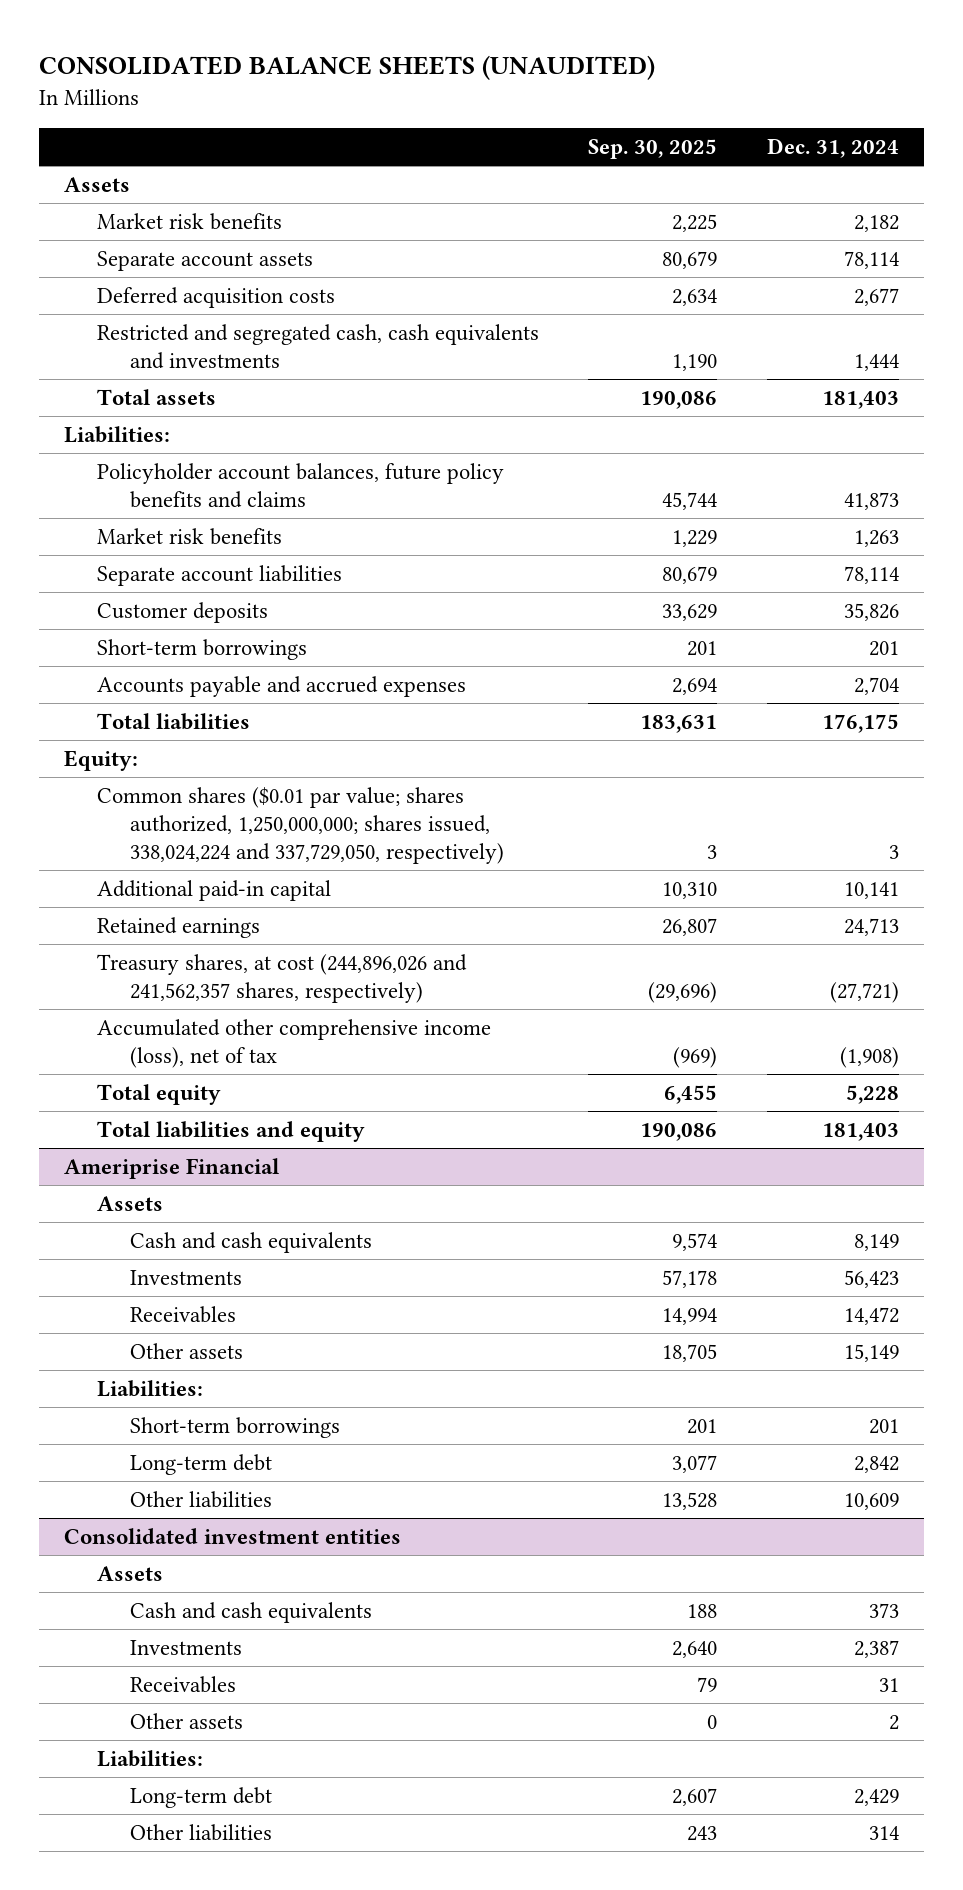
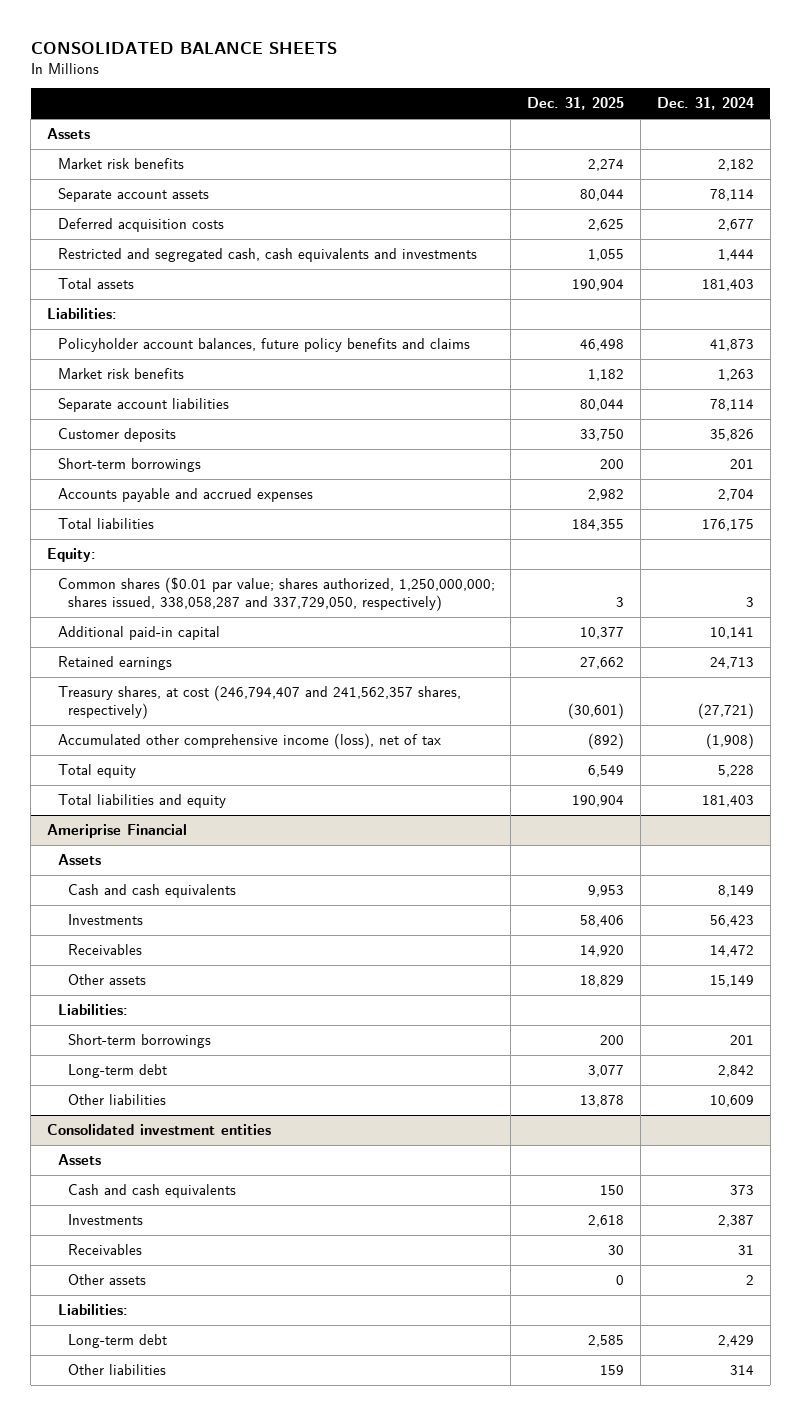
- CONSOLIDATED BALANCE SHEETS (UNAUDITED)
+ CONSOLIDATED BALANCE SHEETS
- | Sep. 30, 2025 | Dec. 31, 2024
+ | Dec. 31, 2025 | Dec. 31, 2024
- Common shares ($0.01 par value; shares authorized, 1,250,000,000; shares issued, 338,024,224 and 337,729,050, respectively) | 3 | 3
+ Common shares ($0.01 par value; shares authorized, 1,250,000,000; shares issued, 338,058,287 and 337,729,050, respectively) | 3 | 3
- Treasury shares, at cost (244,896,026 and 241,562,357 shares, respectively) | (29,696) | (27,721)
+ Treasury shares, at cost (246,794,407 and 241,562,357 shares, respectively) | (30,601) | (27,721)

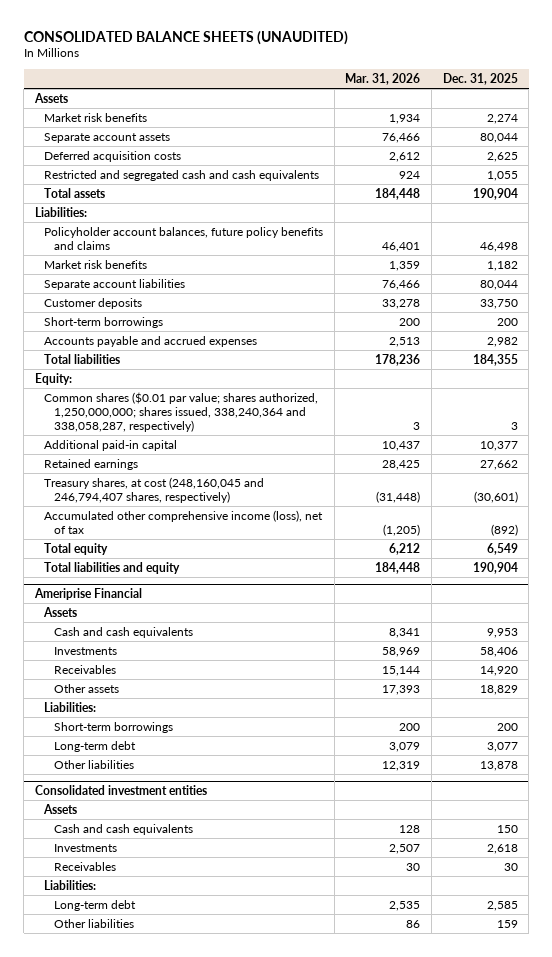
- CONSOLIDATED BALANCE SHEETS
+ CONSOLIDATED BALANCE SHEETS (UNAUDITED)
- | Dec. 31, 2025 | Dec. 31, 2024
+ | Mar. 31, 2026 | Dec. 31, 2025
- Restricted and segregated cash, cash equivalents and investments | 1,055 | 1,444
+ Restricted and segregated cash and cash equivalents | 924 | 1,055
- Common shares ($0.01 par value; shares authorized, 1,250,000,000; shares issued, 338,058,287 and 337,729,050, respectively) | 3 | 3
+ Common shares ($0.01 par value; shares authorized, 1,250,000,000; shares issued, 338,240,364 and 338,058,287, respectively) | 3 | 3
- Treasury shares, at cost (246,794,407 and 241,562,357 shares, respectively) | (30,601) | (27,721)
+ Treasury shares, at cost (248,160,045 and 246,794,407 shares, respectively) | (31,448) | (30,601)
@ Consolidated investment entities
- Other assets | 0 | 2

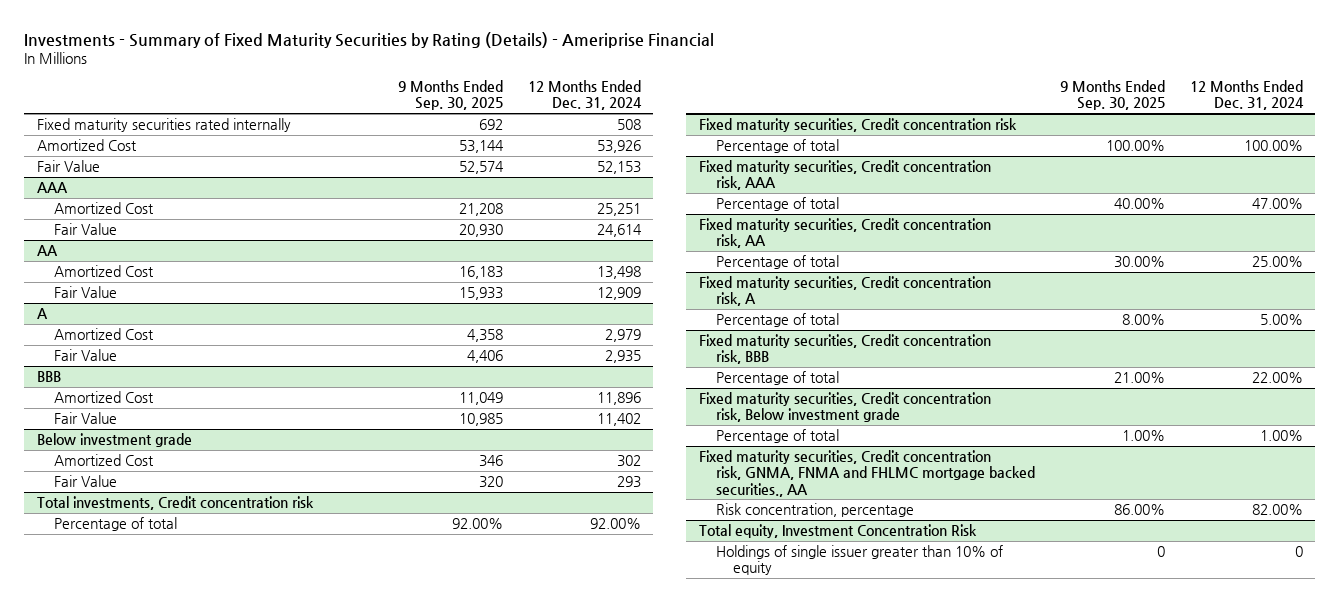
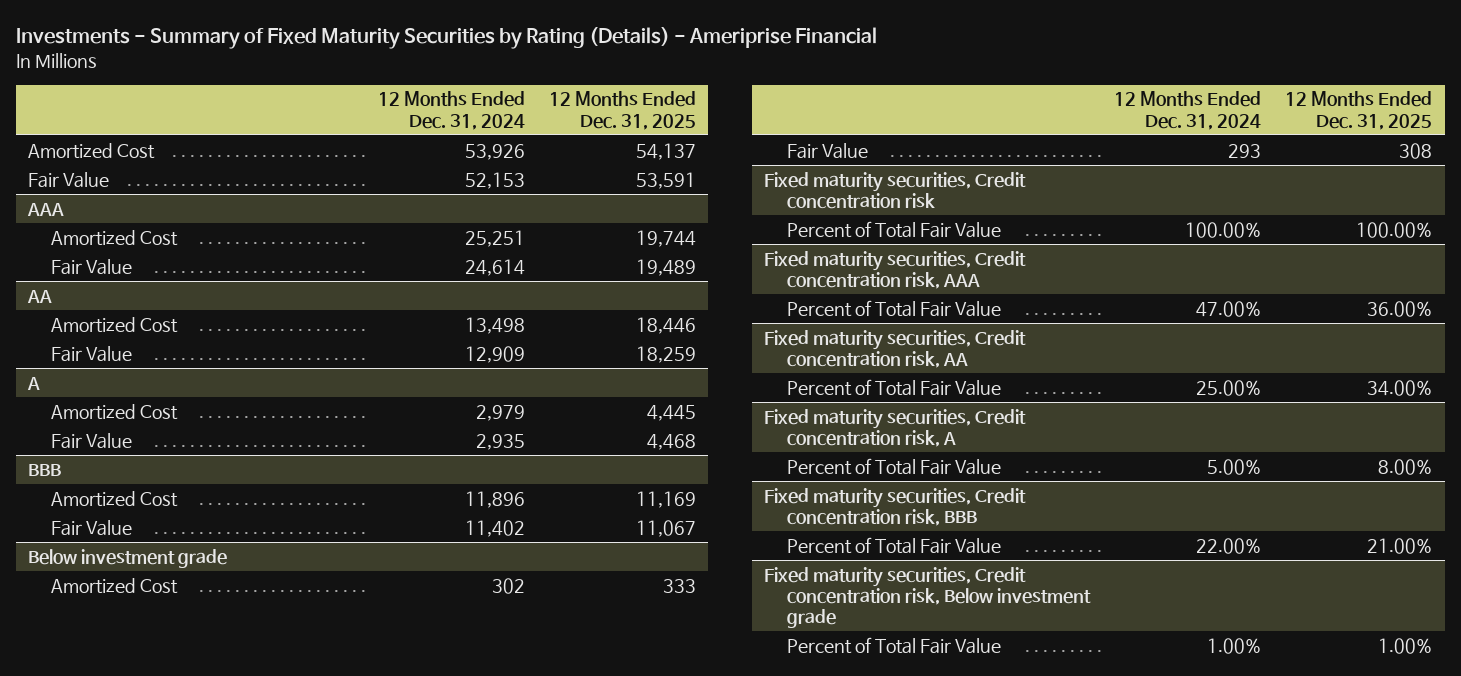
- | 9 Months Ended Sep. 30, 2025 | 12 Months Ended Dec. 31, 2024
+ | 12 Months Ended Dec. 31, 2024 | 12 Months Ended Dec. 31, 2025
- Fixed maturity securities rated internally | 692 | 508
- Total investments, Credit concentration risk
- Percentage of total | 92.00% | 92.00%
@ Fixed maturity securities, Credit concentration risk
- Percentage of total | 100.00% | 100.00%
+ Percent of Total Fair Value | 100.00% | 100.00%
@ Fixed maturity securities, Credit concentration risk, AAA
- Percentage of total | 40.00% | 47.00%
+ Percent of Total Fair Value | 47.00% | 36.00%
@ Fixed maturity securities, Credit concentration risk, AA
- Percentage of total | 30.00% | 25.00%
+ Percent of Total Fair Value | 25.00% | 34.00%
@ Fixed maturity securities, Credit concentration risk, A
- Percentage of total | 8.00% | 5.00%
+ Percent of Total Fair Value | 5.00% | 8.00%
@ Fixed maturity securities, Credit concentration risk, BBB
- Percentage of total | 21.00% | 22.00%
+ Percent of Total Fair Value | 22.00% | 21.00%
@ Fixed maturity securities, Credit concentration risk, Below investment grade
- Percentage of total | 1.00% | 1.00%
- Fixed maturity securities, Credit concentration risk, GNMA, FNMA and FHLMC mortgage backed securities., AA
- Risk concentration, percentage | 86.00% | 82.00%
- Total equity, Investment Concentration Risk
- Holdings of single issuer greater than 10% of equity | 0 | 0
@ Fixed maturity securities, Credit concentration risk, Below investment grade
+ Percent of Total Fair Value | 1.00% | 1.00%

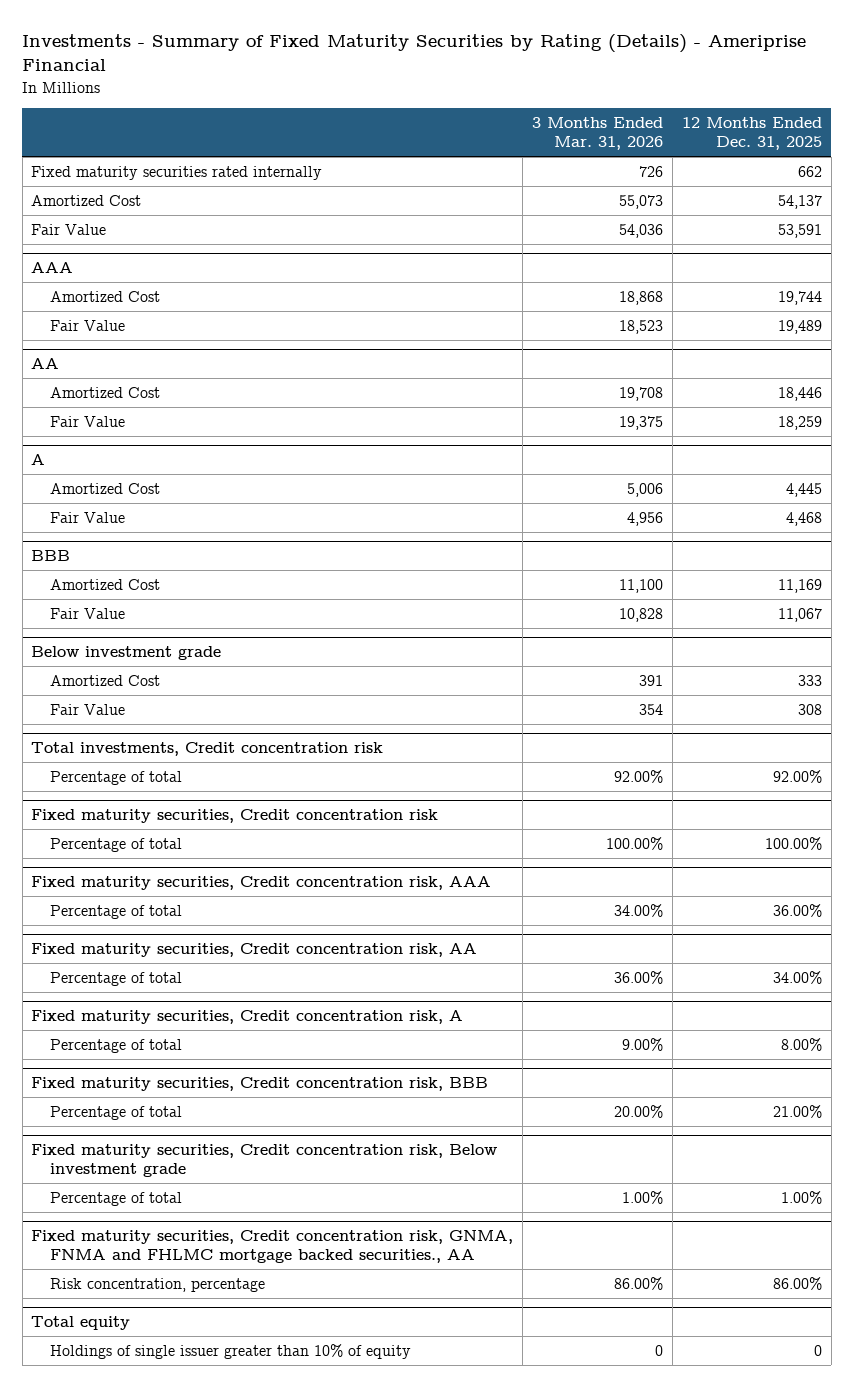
- | 12 Months Ended Dec. 31, 2024 | 12 Months Ended Dec. 31, 2025
+ | 3 Months Ended Mar. 31, 2026 | 12 Months Ended Dec. 31, 2025
+ Fixed maturity securities rated internally | 726 | 662
+ Total investments, Credit concentration risk
+ Percentage of total | 92.00% | 92.00%
@ Fixed maturity securities, Credit concentration risk
- Percent of Total Fair Value | 100.00% | 100.00%
+ Percentage of total | 100.00% | 100.00%
@ Fixed maturity securities, Credit concentration risk, AAA
- Percent of Total Fair Value | 47.00% | 36.00%
+ Percentage of total | 34.00% | 36.00%
@ Fixed maturity securities, Credit concentration risk, AA
- Percent of Total Fair Value | 25.00% | 34.00%
+ Percentage of total | 36.00% | 34.00%
@ Fixed maturity securities, Credit concentration risk, A
- Percent of Total Fair Value | 5.00% | 8.00%
+ Percentage of total | 9.00% | 8.00%
@ Fixed maturity securities, Credit concentration risk, BBB
- Percent of Total Fair Value | 22.00% | 21.00%
+ Percentage of total | 20.00% | 21.00%
@ Fixed maturity securities, Credit concentration risk, Below investment grade
- Percent of Total Fair Value | 1.00% | 1.00%
+ Percentage of total | 1.00% | 1.00%
+ Fixed maturity securities, Credit concentration risk, GNMA, FNMA and FHLMC mortgage backed securities., AA
+ Risk concentration, percentage | 86.00% | 86.00%
+ Total equity
+ Holdings of single issuer greater than 10% of equity | 0 | 0

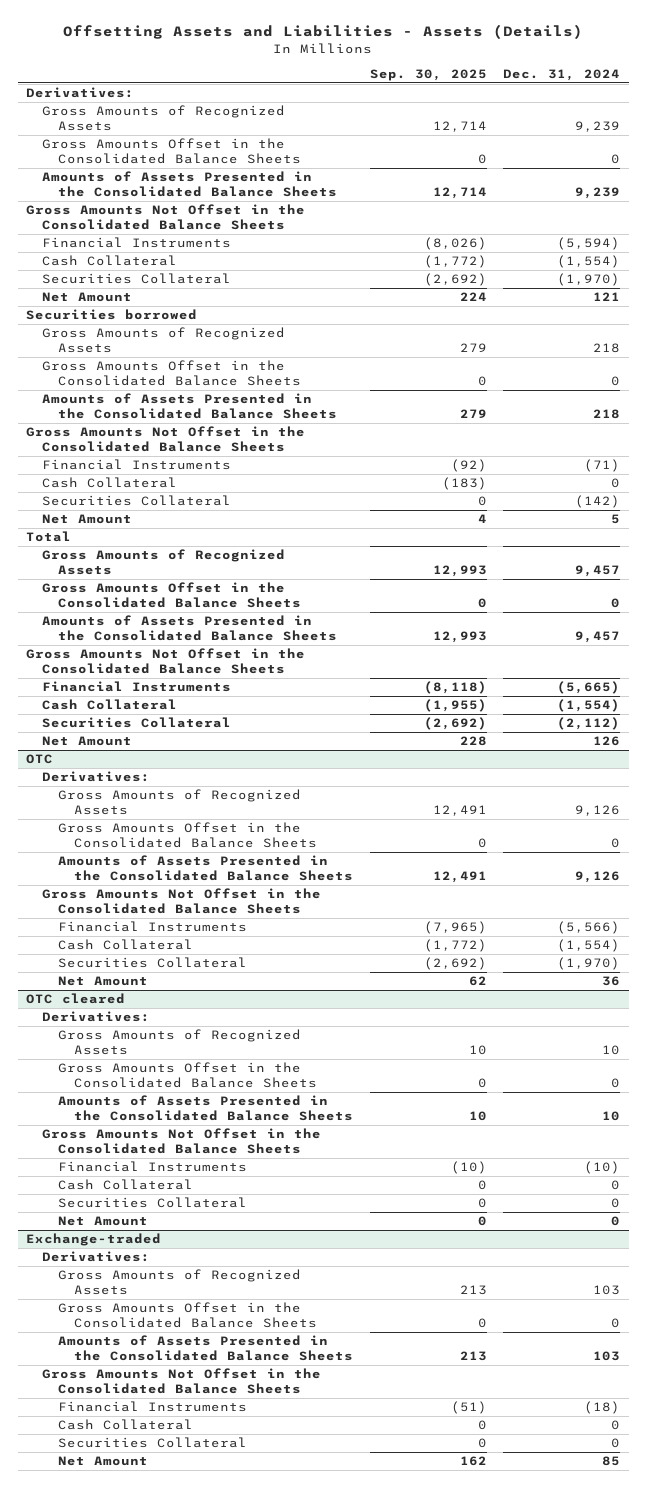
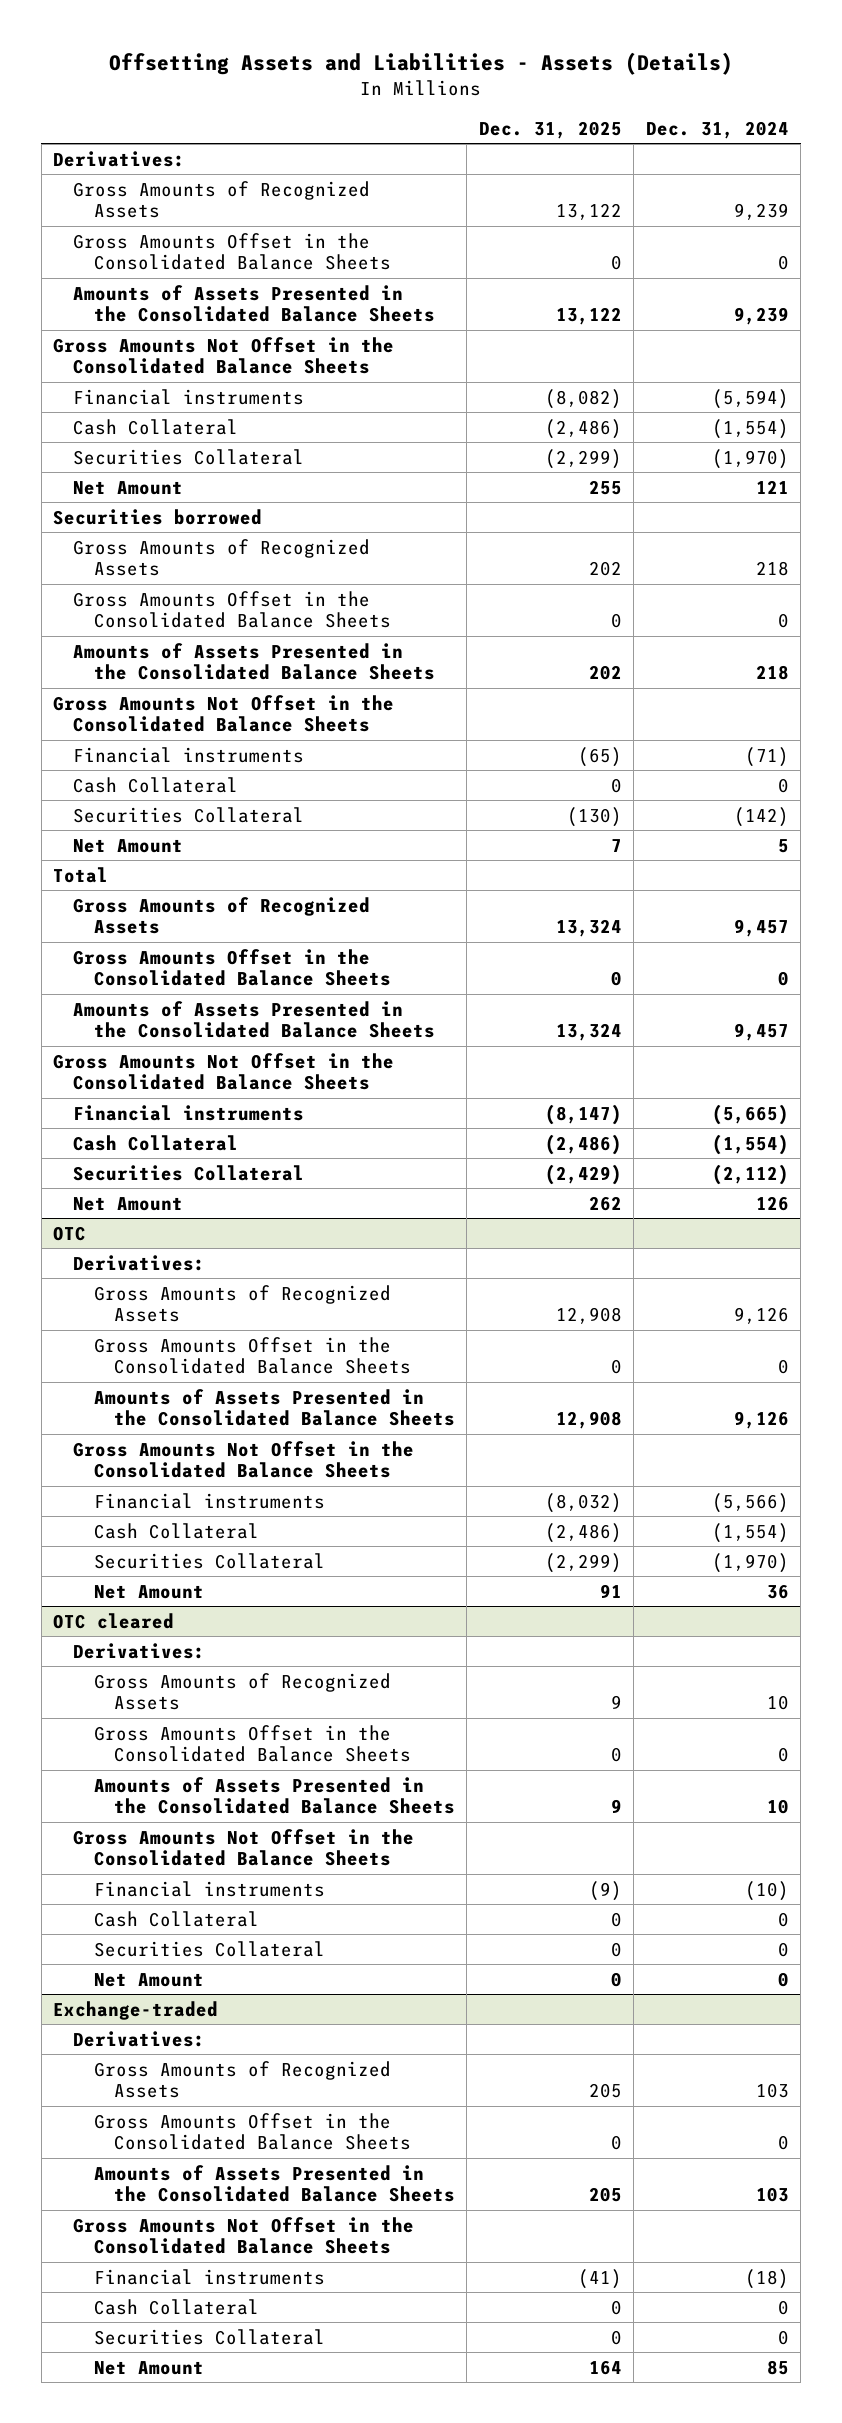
- | Sep. 30, 2025 | Dec. 31, 2024
+ | Dec. 31, 2025 | Dec. 31, 2024
- Financial Instruments | (8,026) | (5,594)
+ Financial instruments | (8,082) | (5,594)
- Financial Instruments | (92) | (71)
+ Financial instruments | (65) | (71)
- Financial Instruments | (8,118) | (5,665)
+ Financial instruments | (8,147) | (5,665)
@ OTC
- Financial Instruments | (7,965) | (5,566)
+ Financial instruments | (8,032) | (5,566)
@ OTC cleared
- Financial Instruments | (10) | (10)
+ Financial instruments | (9) | (10)
@ Exchange-traded
- Financial Instruments | (51) | (18)
+ Financial instruments | (41) | (18)

